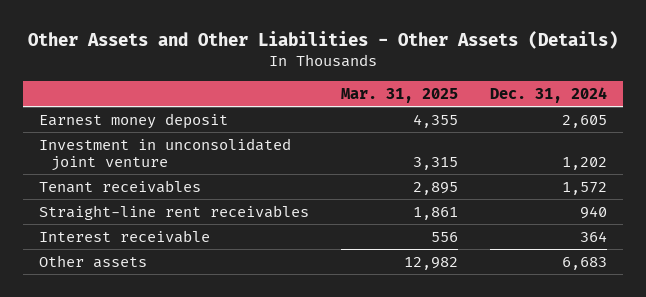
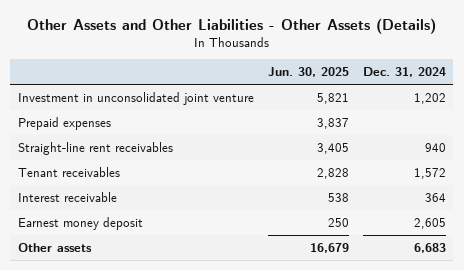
- | Mar. 31, 2025 | Dec. 31, 2024
+ | Jun. 30, 2025 | Dec. 31, 2024
+ Prepaid expenses | 3,837 |
moved down: Tenant receivables | 2,828 | 1,572
moved down: Earnest money deposit | 250 | 2,605

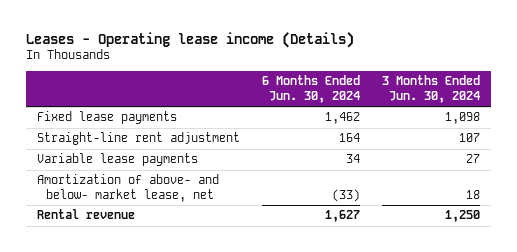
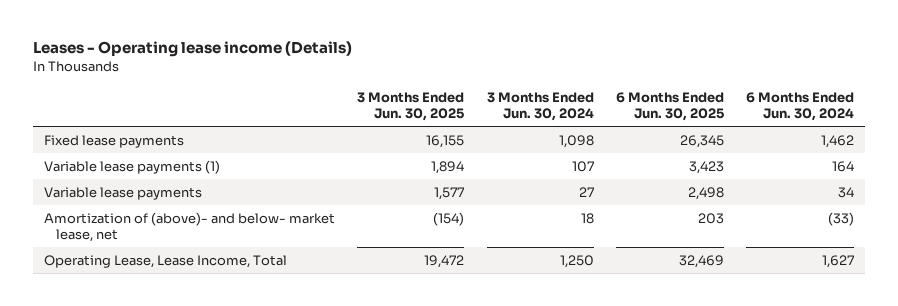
- | 6 Months Ended Jun. 30, 2024 | 3 Months Ended Jun. 30, 2024
+ | 3 Months Ended Jun. 30, 2025 | 3 Months Ended Jun. 30, 2024 | 6 Months Ended Jun. 30, 2025 | 6 Months Ended Jun. 30, 2024
- Straight-line rent adjustment | 164 | 107
+ Variable lease payments (1) | 1,894 | 107 | 3,423 | 164
- Amortization of above- and below- market lease, net | (33) | 18
- Rental revenue | 1,627 | 1,250
+ Amortization of (above)- and below- market lease, net | (154) | 18 | 203 | (33)
+ Operating Lease, Lease Income, Total | 19,472 | 1,250 | 32,469 | 1,627

